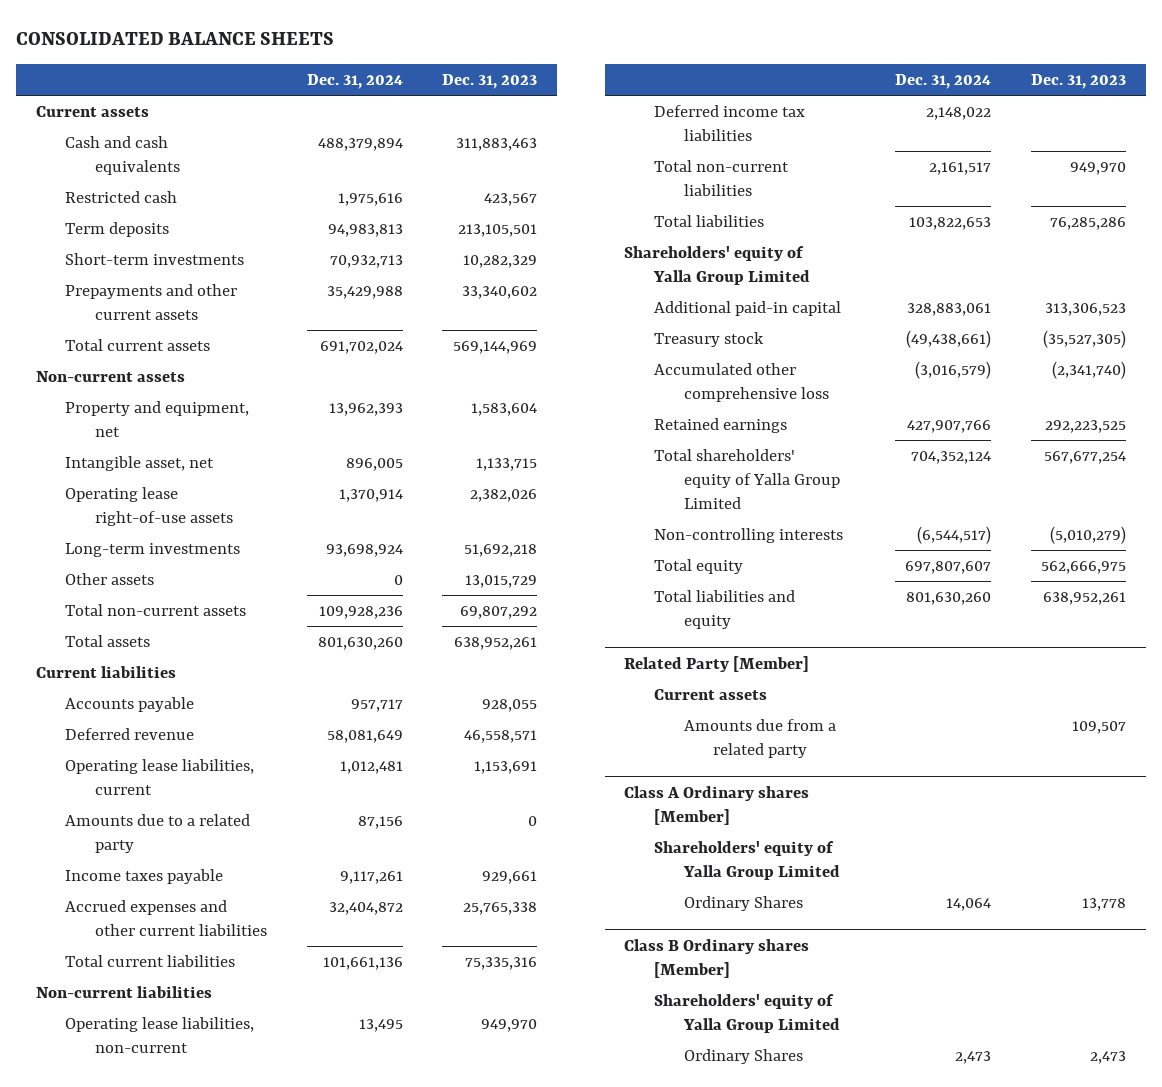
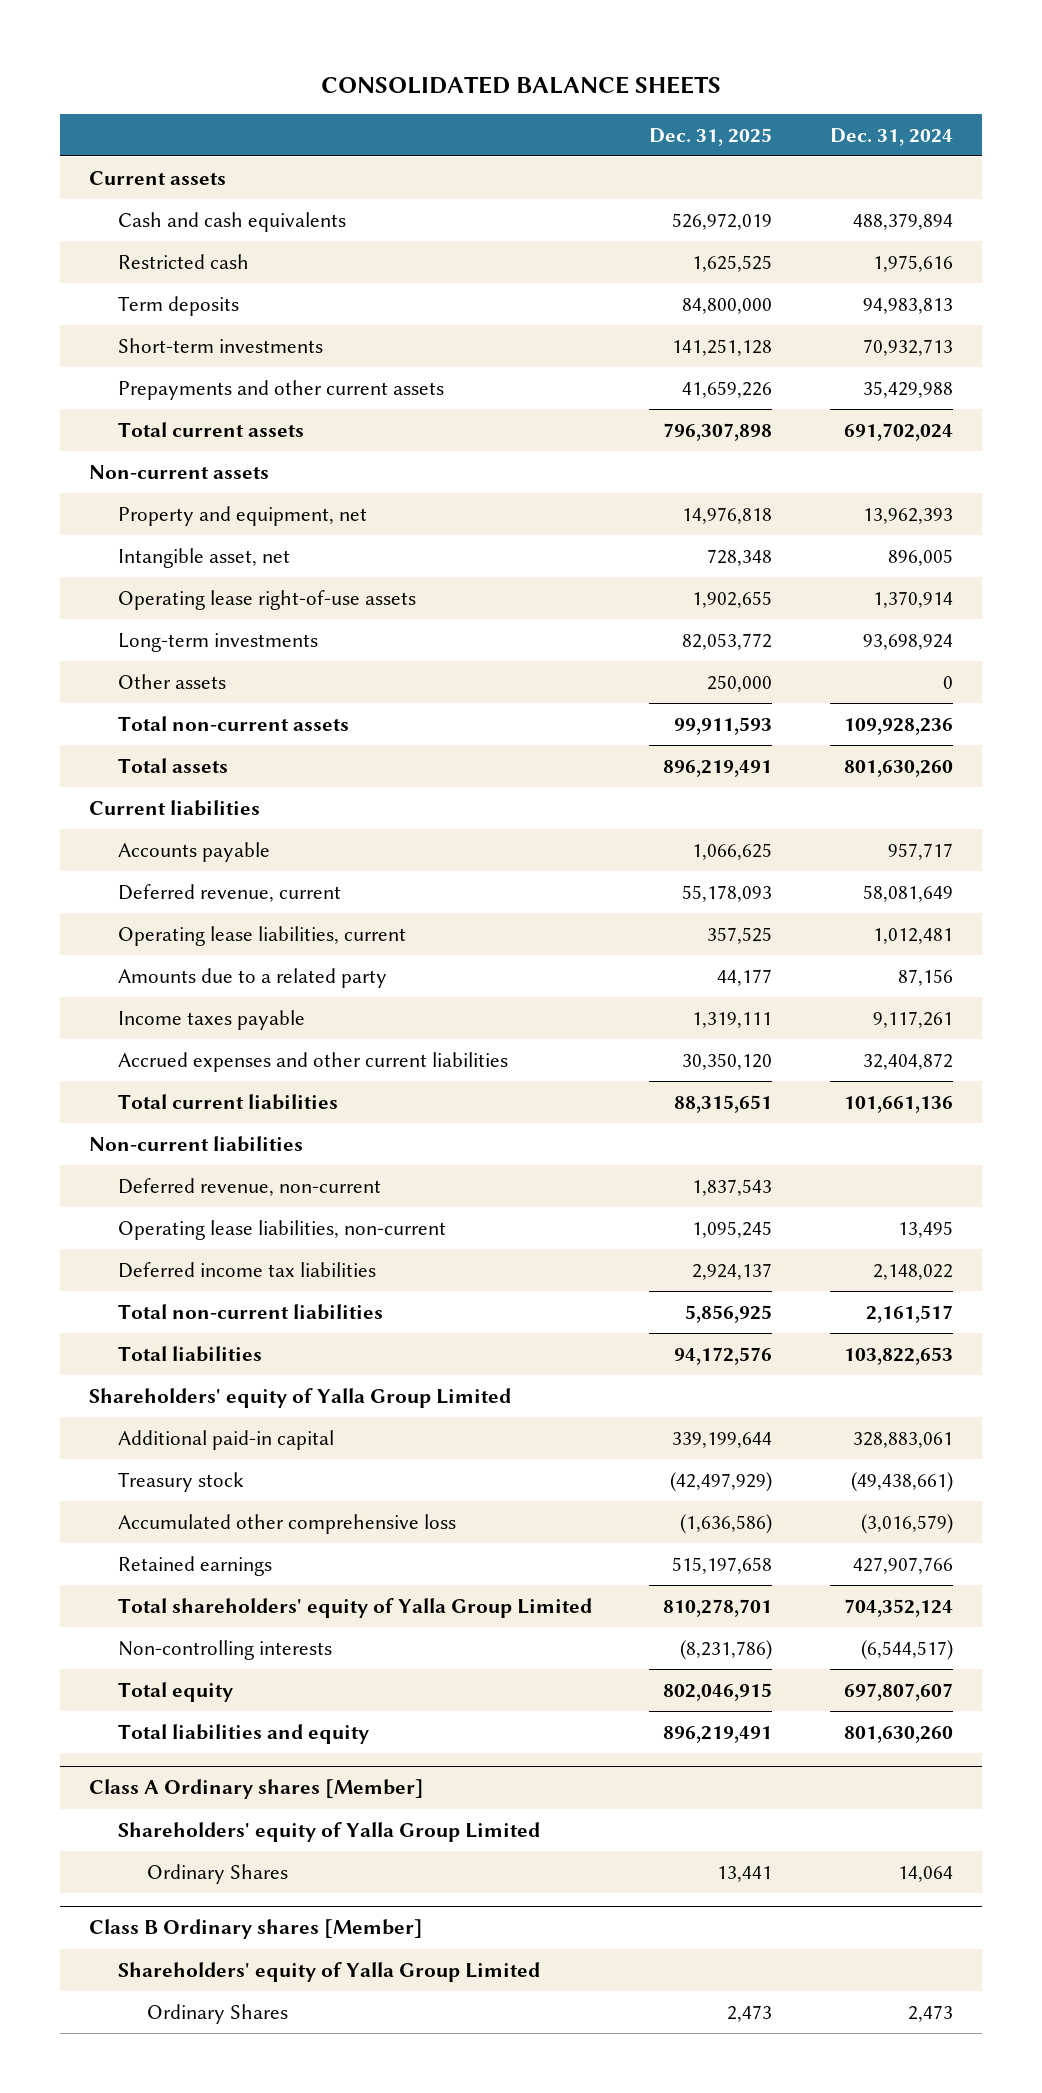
- | Dec. 31, 2024 | Dec. 31, 2023
+ | Dec. 31, 2025 | Dec. 31, 2024
- Deferred revenue | 58,081,649 | 46,558,571
+ Deferred revenue, current | 55,178,093 | 58,081,649
+ Deferred revenue, non-current | 1,837,543 |
- Related Party [Member]
- Current assets
- Amounts due from a related party | | 109,507

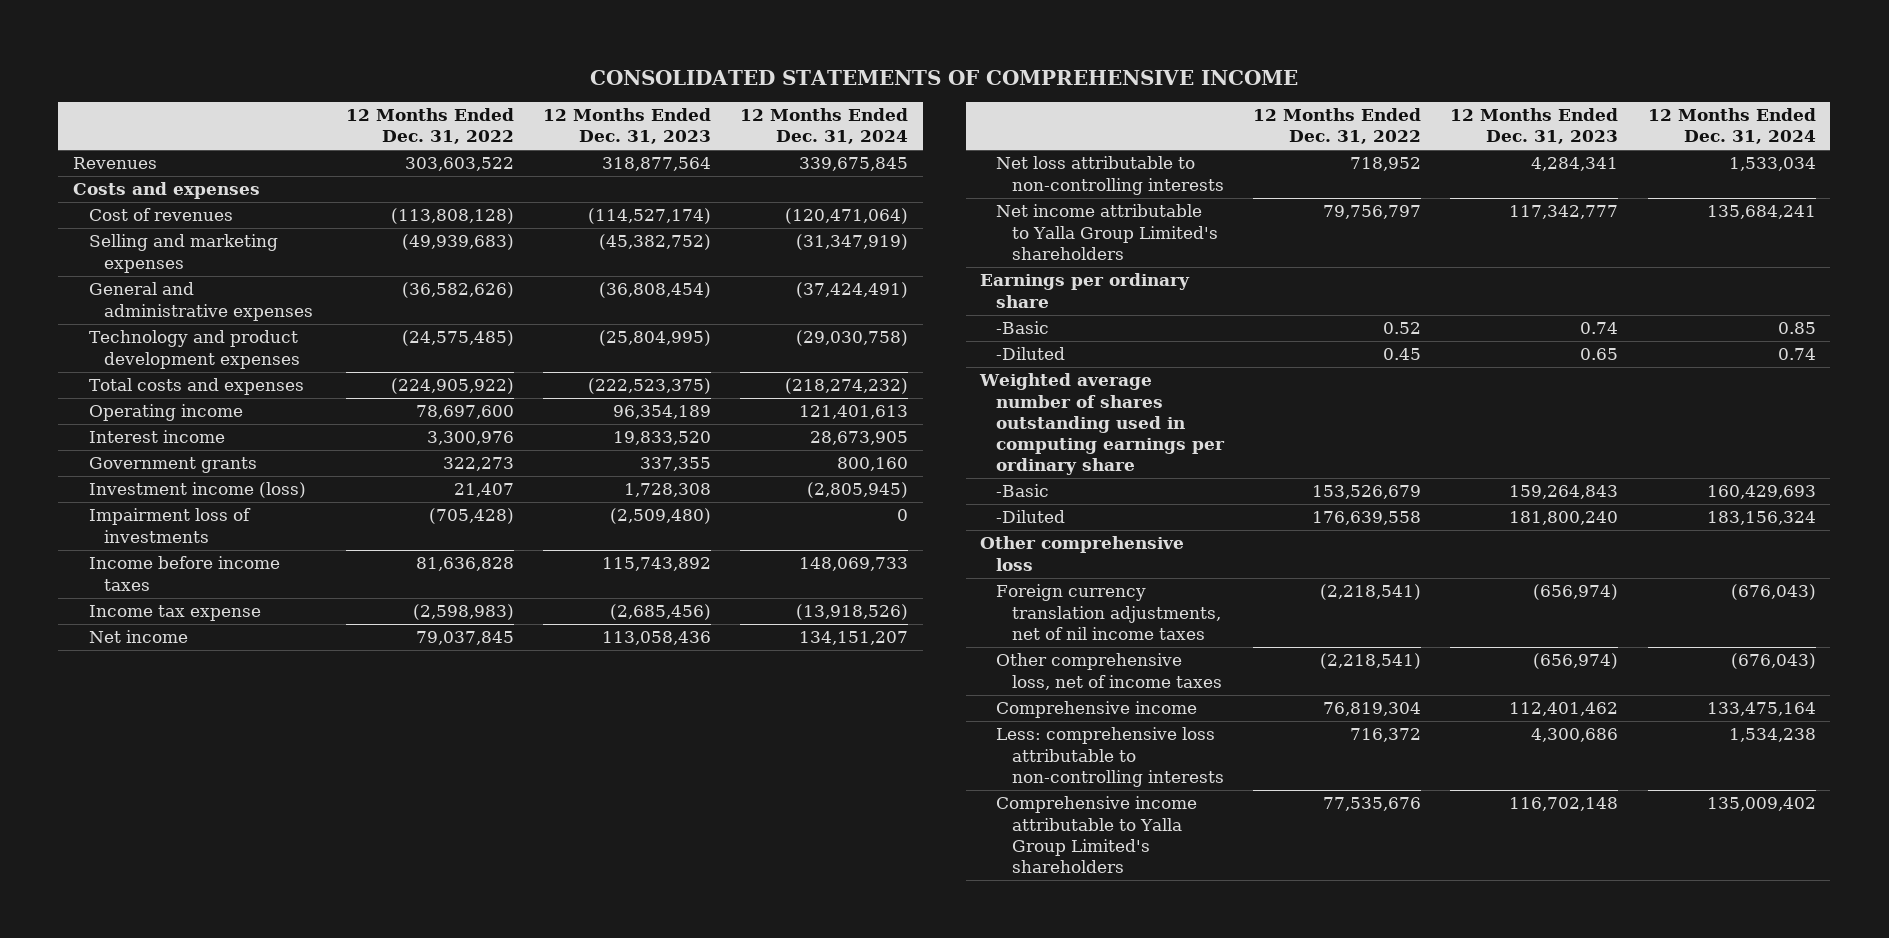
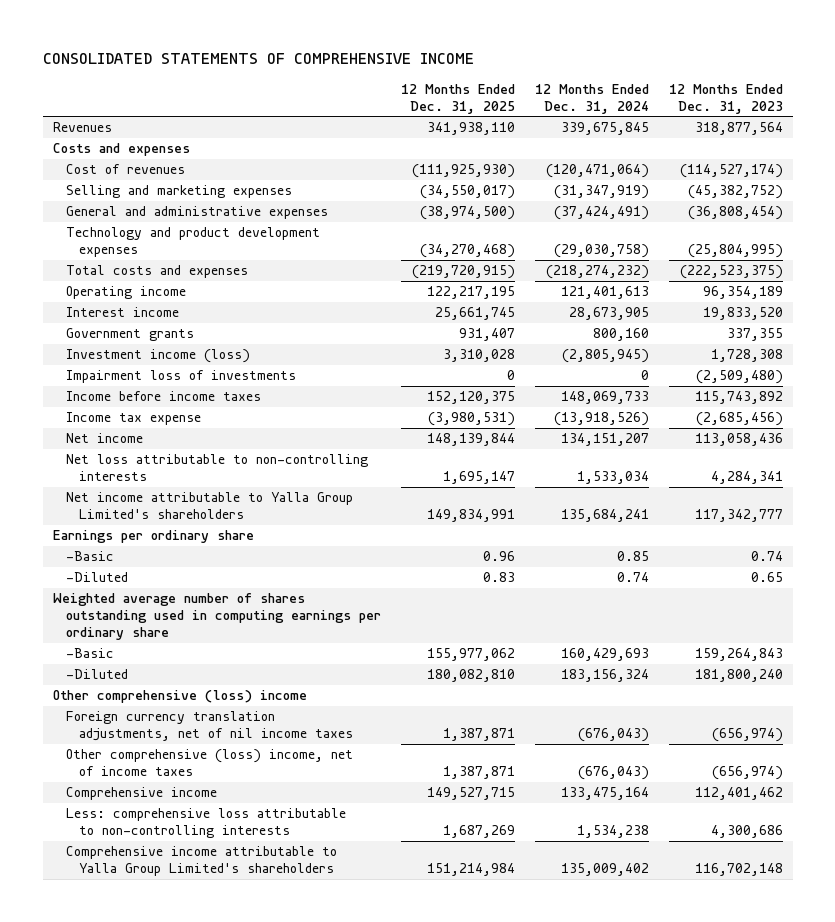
- | 12 Months Ended Dec. 31, 2022 | 12 Months Ended Dec. 31, 2023 | 12 Months Ended Dec. 31, 2024
+ | 12 Months Ended Dec. 31, 2025 | 12 Months Ended Dec. 31, 2024 | 12 Months Ended Dec. 31, 2023
- Other comprehensive loss
+ Other comprehensive (loss) income
- Other comprehensive loss, net of income taxes | (2,218,541) | (656,974) | (676,043)
+ Other comprehensive (loss) income, net of income taxes | 1,387,871 | (676,043) | (656,974)

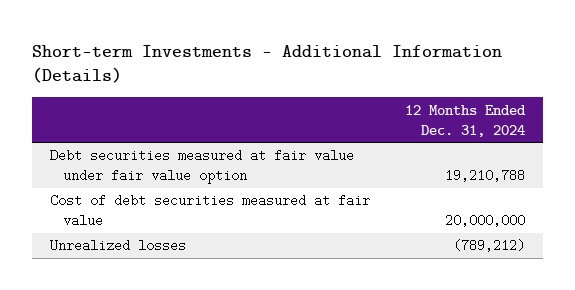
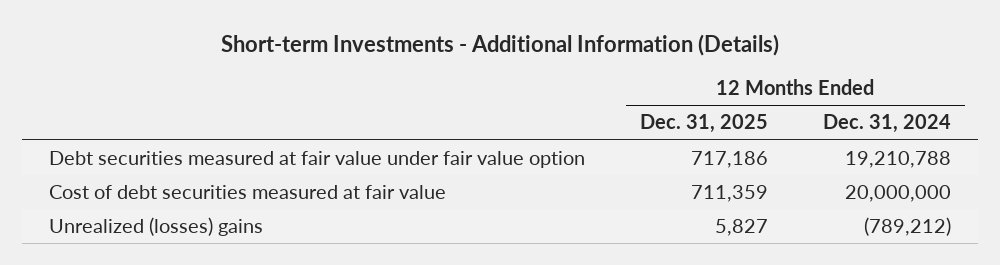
- | 12 Months Ended Dec. 31, 2024
+ | 12 Months Ended Dec. 31, 2025 | 12 Months Ended Dec. 31, 2024
- Unrealized losses | (789,212)
+ Unrealized (losses) gains | 5,827 | (789,212)

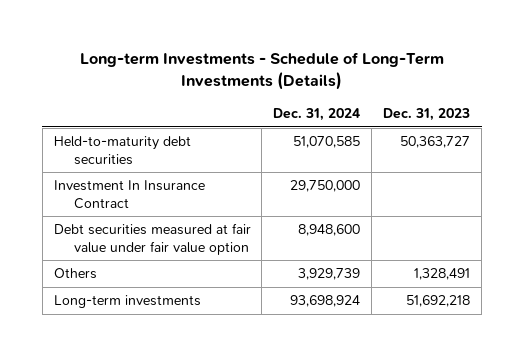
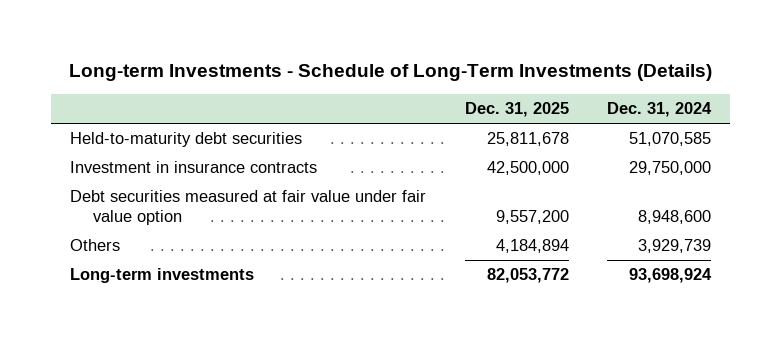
- | Dec. 31, 2024 | Dec. 31, 2023
+ | Dec. 31, 2025 | Dec. 31, 2024
- Investment In Insurance Contract | 29,750,000 |
+ Investment in insurance contracts | 42,500,000 | 29,750,000

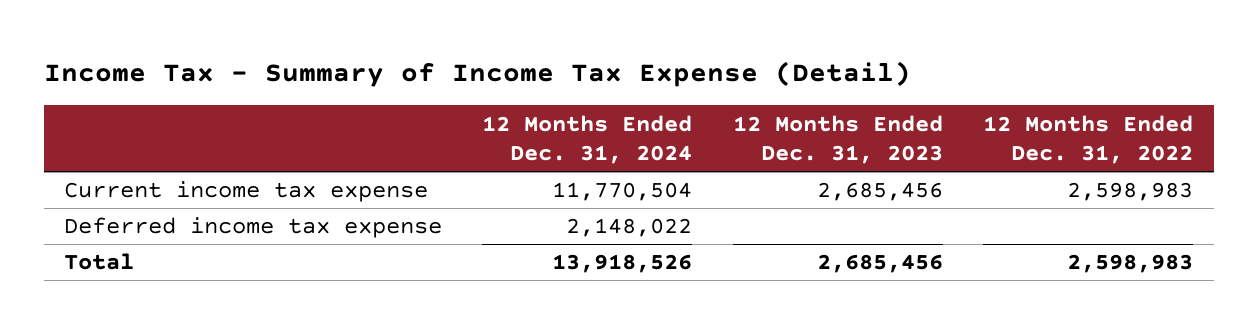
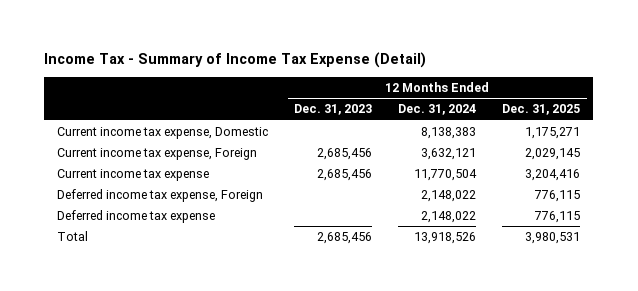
- | 12 Months Ended Dec. 31, 2024 | 12 Months Ended Dec. 31, 2023 | 12 Months Ended Dec. 31, 2022
+ | 12 Months Ended Dec. 31, 2023 | 12 Months Ended Dec. 31, 2024 | 12 Months Ended Dec. 31, 2025
+ Current income tax expense, Domestic | | 8,138,383 | 1,175,271
+ Current income tax expense, Foreign | 2,685,456 | 3,632,121 | 2,029,145
+ Deferred income tax expense, Foreign | | 2,148,022 | 776,115

